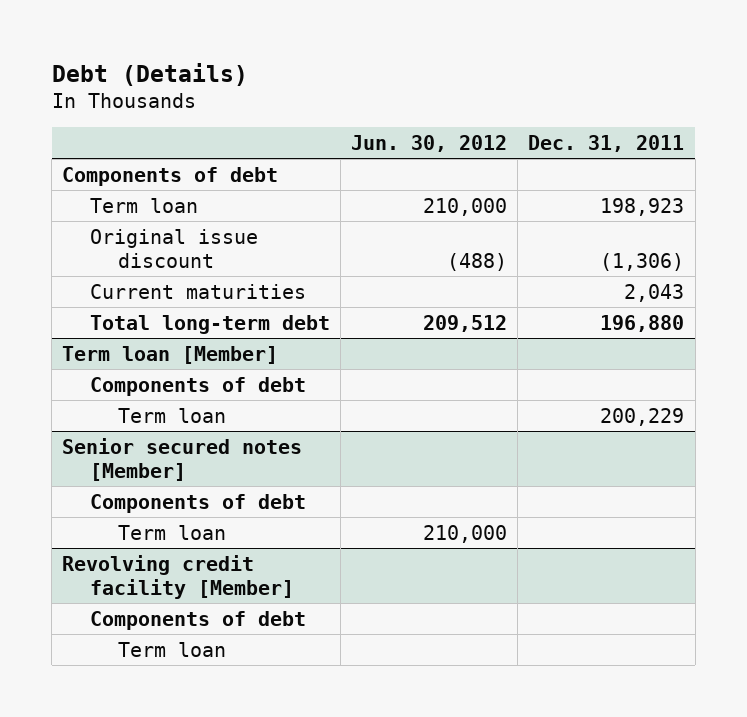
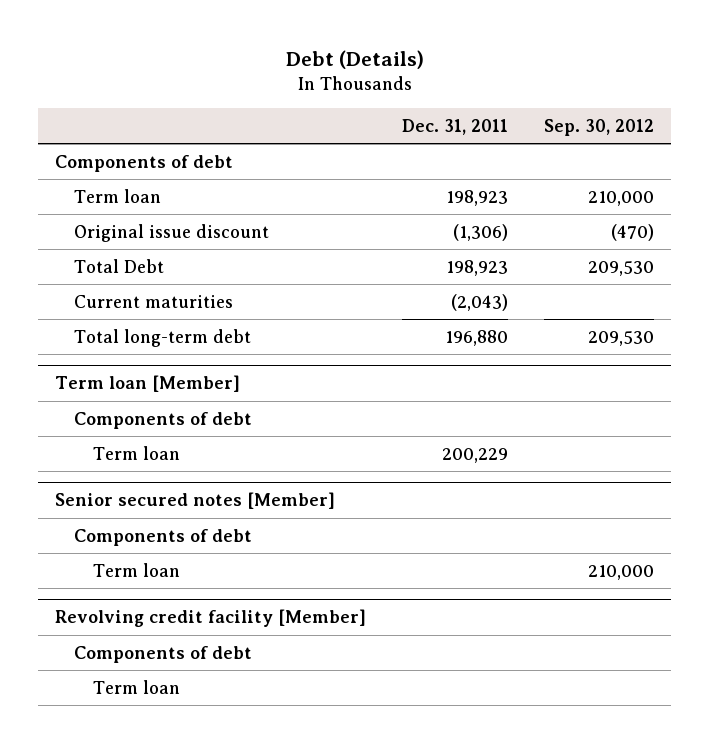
- | Jun. 30, 2012 | Dec. 31, 2011
+ | Dec. 31, 2011 | Sep. 30, 2012
- Current maturities | | 2,043
+ Total Debt | 198,923 | 209,530
+ Current maturities | (2,043) |

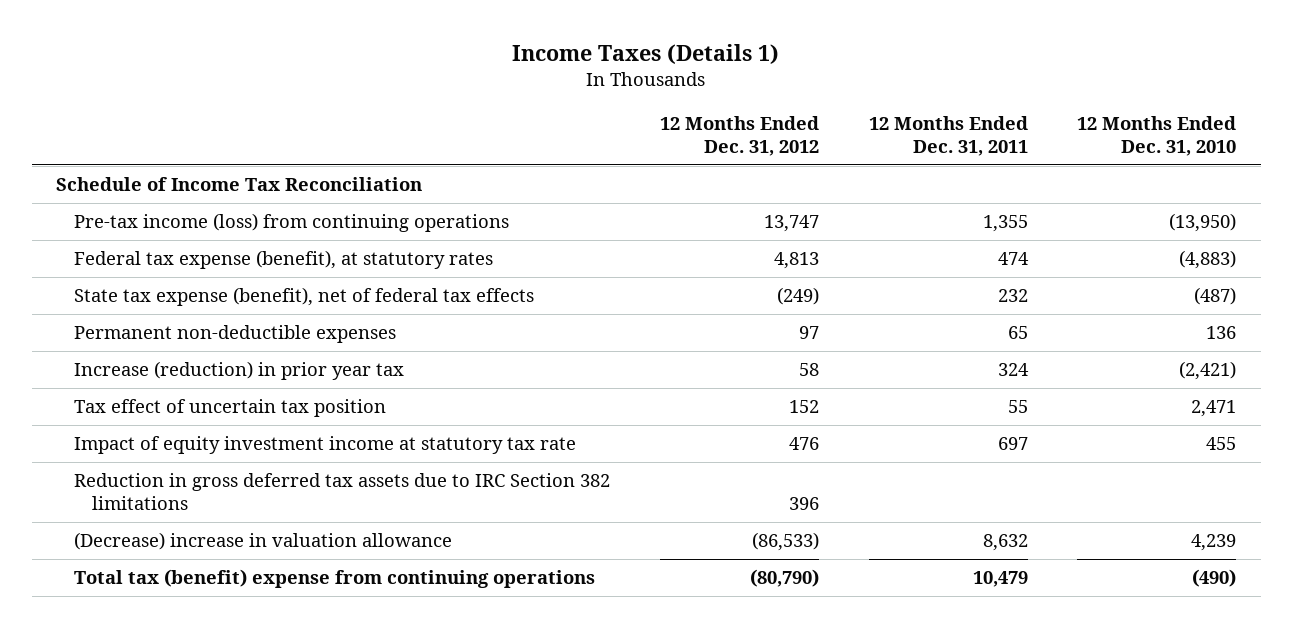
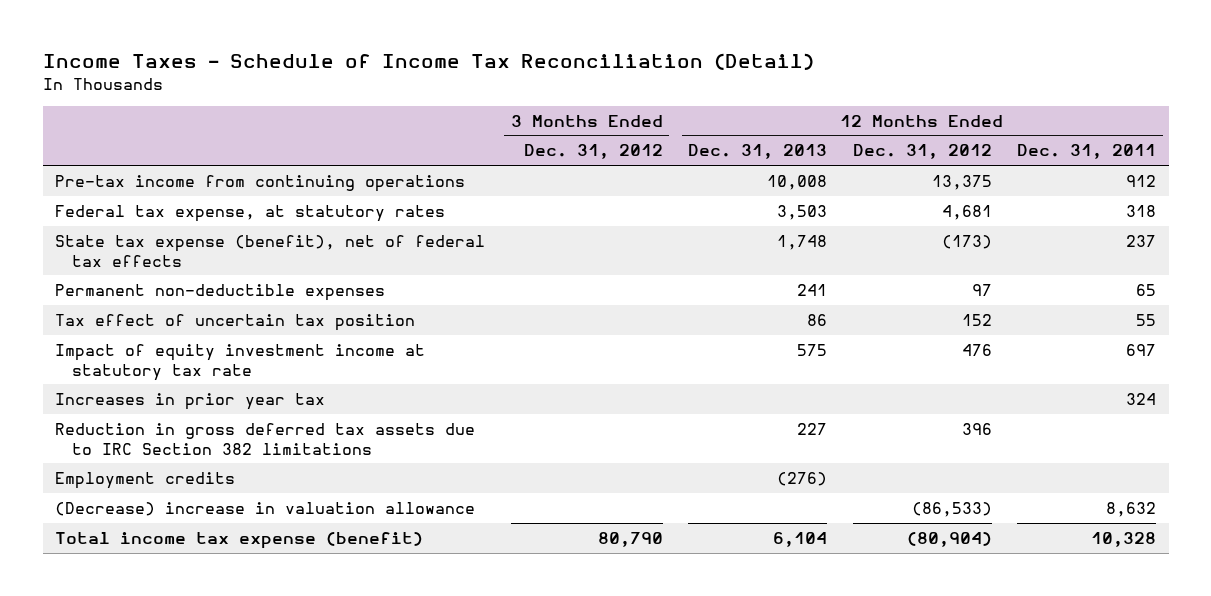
- Income Taxes (Details 1)
+ Income Taxes - Schedule of Income Tax Reconciliation (Detail)
- | 12 Months Ended Dec. 31, 2012 | 12 Months Ended Dec. 31, 2011 | 12 Months Ended Dec. 31, 2010
+ | 3 Months Ended Dec. 31, 2012 | 12 Months Ended Dec. 31, 2013 | 12 Months Ended Dec. 31, 2012 | 12 Months Ended Dec. 31, 2011
- Schedule of Income Tax Reconciliation
- Pre-tax income (loss) from continuing operations | 13,747 | 1,355 | (13,950)
- Federal tax expense (benefit), at statutory rates | 4,813 | 474 | (4,883)
- State tax expense (benefit), net of federal tax effects | (249) | 232 | (487)
+ Pre-tax income from continuing operations | | 10,008 | 13,375 | 912
+ Federal tax expense, at statutory rates | | 3,503 | 4,681 | 318
+ State tax expense (benefit), net of federal tax effects | | 1,748 | (173) | 237
- Increase (reduction) in prior year tax | 58 | 324 | (2,421)
+ Increases in prior year tax | | | | 324
+ Employment credits | | (276) | |
- Total tax (benefit) expense from continuing operations | (80,790) | 10,479 | (490)
+ Total income tax expense (benefit) | 80,790 | 6,104 | (80,904) | 10,328

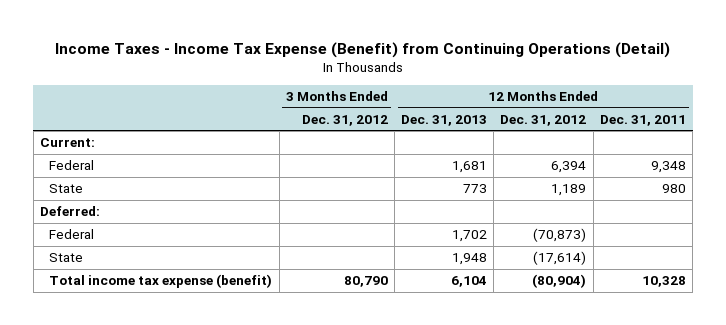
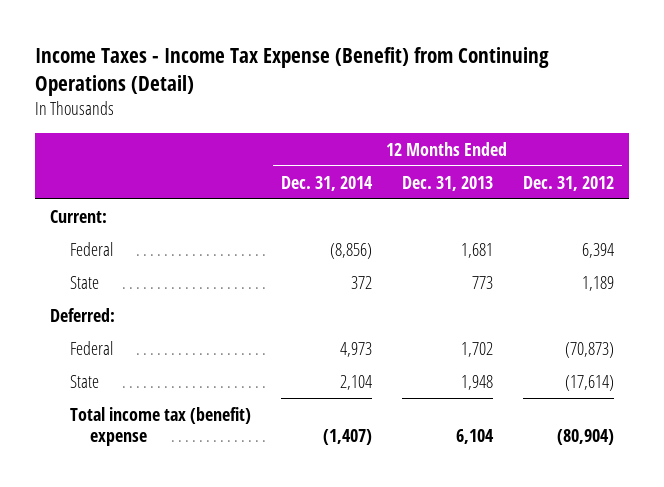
- | 3 Months Ended Dec. 31, 2012 | 12 Months Ended Dec. 31, 2013 | 12 Months Ended Dec. 31, 2012 | 12 Months Ended Dec. 31, 2011
+ | 12 Months Ended Dec. 31, 2014 | 12 Months Ended Dec. 31, 2013 | 12 Months Ended Dec. 31, 2012
- Total income tax expense (benefit) | 80,790 | 6,104 | (80,904) | 10,328
+ Total income tax (benefit) expense | (1,407) | 6,104 | (80,904)

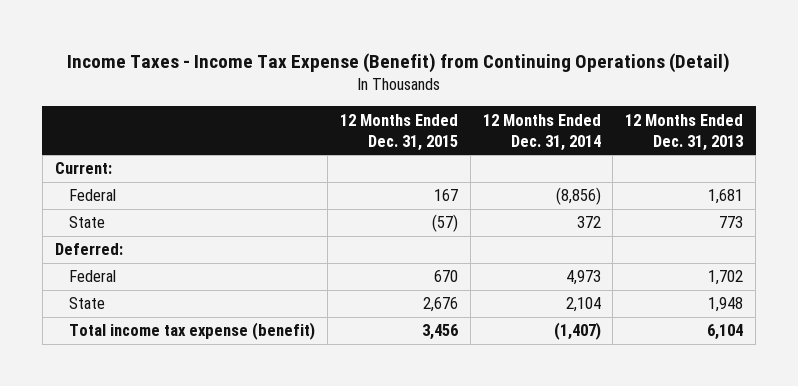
- | 12 Months Ended Dec. 31, 2014 | 12 Months Ended Dec. 31, 2013 | 12 Months Ended Dec. 31, 2012
+ | 12 Months Ended Dec. 31, 2015 | 12 Months Ended Dec. 31, 2014 | 12 Months Ended Dec. 31, 2013
- Total income tax (benefit) expense | (1,407) | 6,104 | (80,904)
+ Total income tax expense (benefit) | 3,456 | (1,407) | 6,104

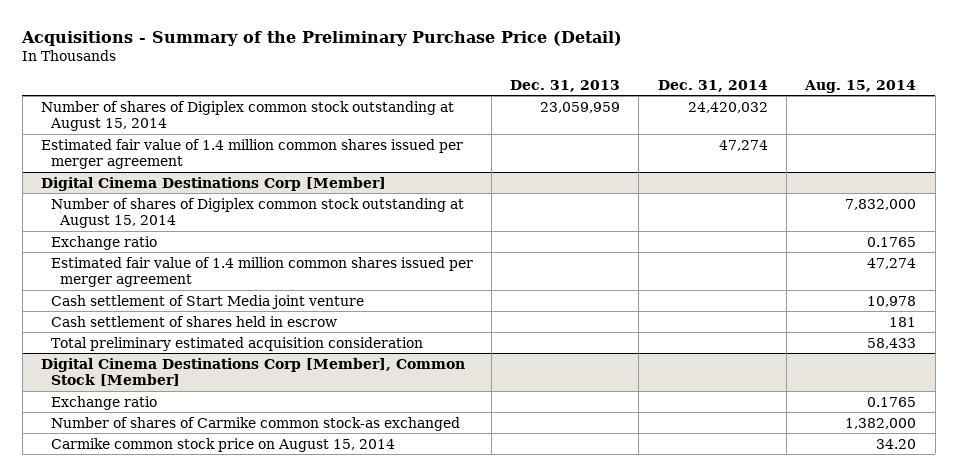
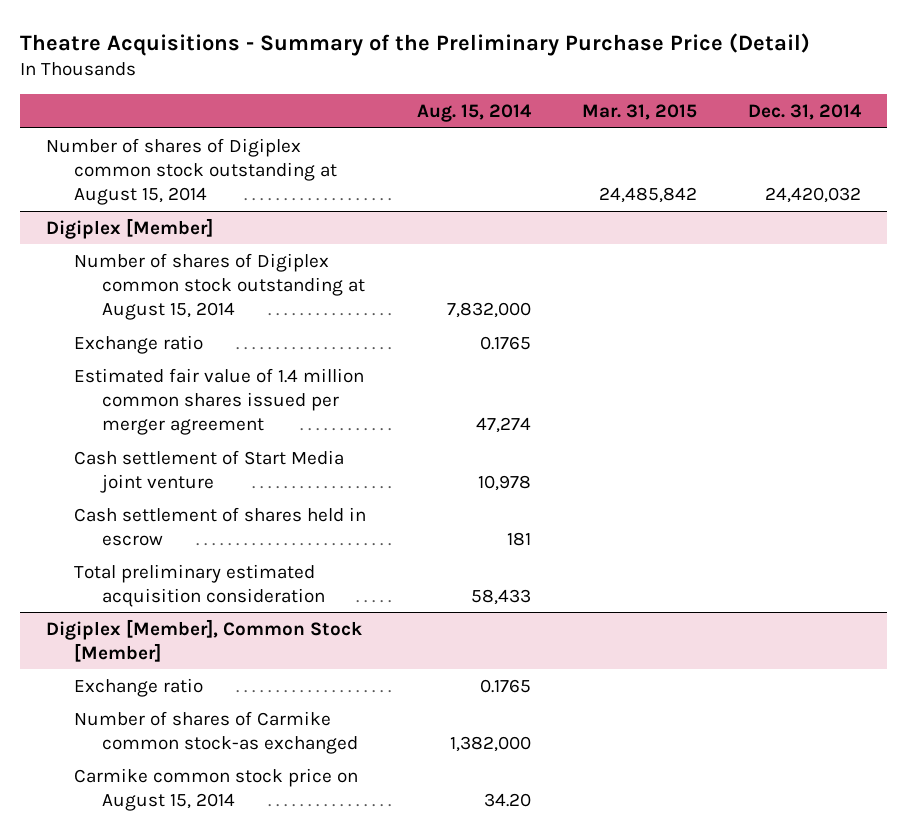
- Acquisitions - Summary of the Preliminary Purchase Price (Detail)
+ Theatre Acquisitions - Summary of the Preliminary Purchase Price (Detail)
- | Dec. 31, 2013 | Dec. 31, 2014 | Aug. 15, 2014
+ | Aug. 15, 2014 | Mar. 31, 2015 | Dec. 31, 2014
- Estimated fair value of 1.4 million common shares issued per merger agreement | | 47,274 |
- Digital Cinema Destinations Corp [Member]
+ Digiplex [Member]
- Digital Cinema Destinations Corp [Member], Common Stock [Member]
+ Digiplex [Member], Common Stock [Member]

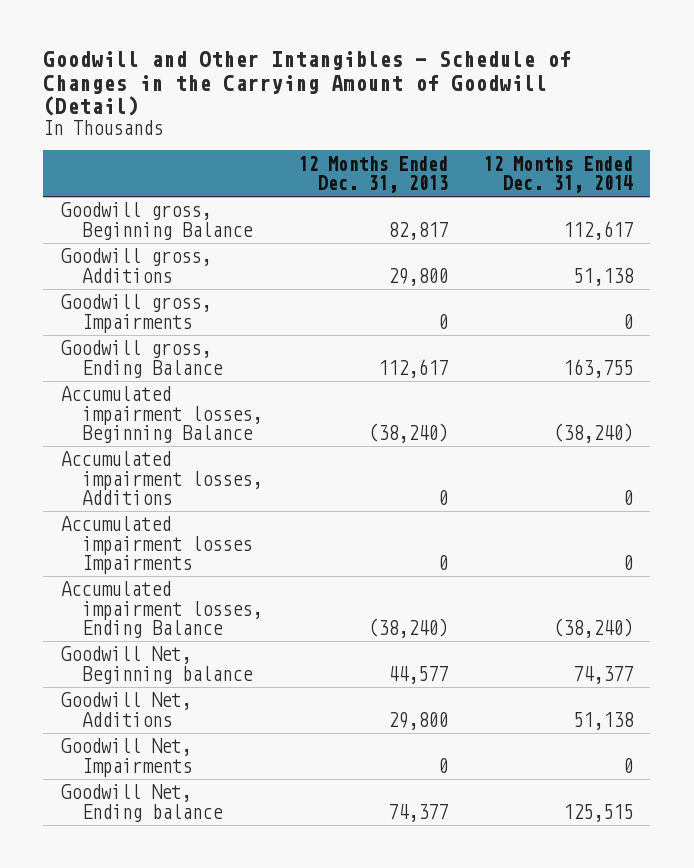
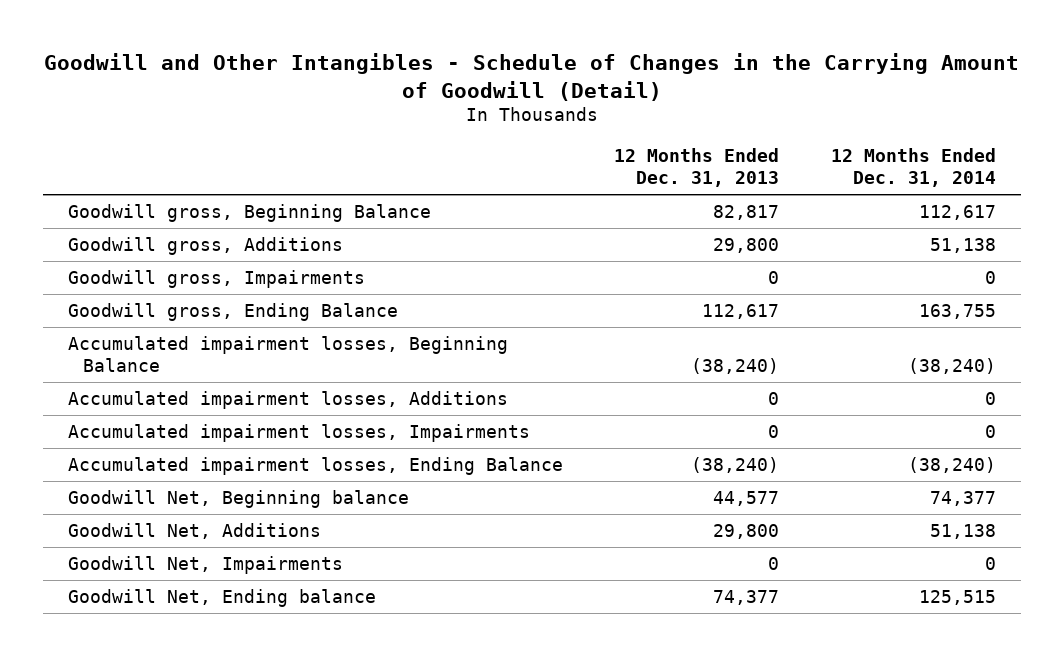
- Accumulated impairment losses Impairments | 0 | 0
+ Accumulated impairment losses, Impairments | 0 | 0

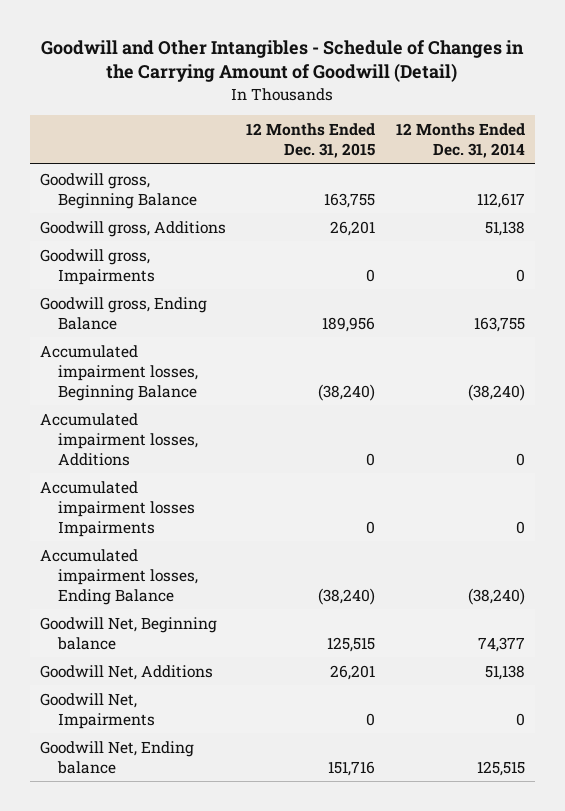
- | 12 Months Ended Dec. 31, 2013 | 12 Months Ended Dec. 31, 2014
+ | 12 Months Ended Dec. 31, 2015 | 12 Months Ended Dec. 31, 2014
- Accumulated impairment losses, Impairments | 0 | 0
+ Accumulated impairment losses Impairments | 0 | 0

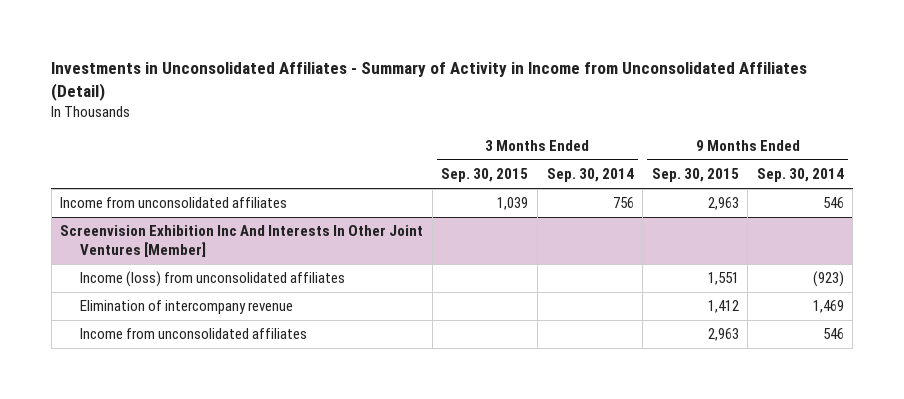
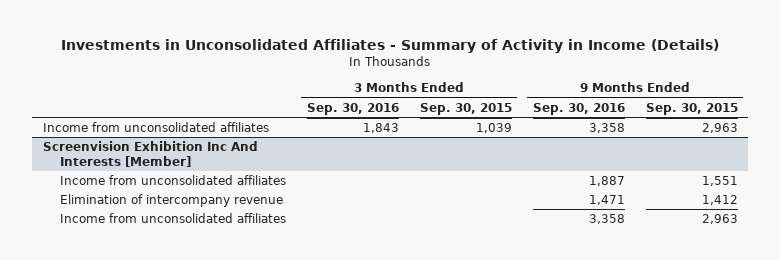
- Investments in Unconsolidated Affiliates - Summary of Activity in Income from Unconsolidated Affiliates (Detail)
+ Investments in Unconsolidated Affiliates - Summary of Activity in Income (Details)
- | 3 Months Ended Sep. 30, 2015 | 3 Months Ended Sep. 30, 2014 | 9 Months Ended Sep. 30, 2015 | 9 Months Ended Sep. 30, 2014
+ | 3 Months Ended Sep. 30, 2016 | 3 Months Ended Sep. 30, 2015 | 9 Months Ended Sep. 30, 2016 | 9 Months Ended Sep. 30, 2015
- Screenvision Exhibition Inc And Interests In Other Joint Ventures [Member]
- Income (loss) from unconsolidated affiliates | | | 1,551 | (923)
+ Screenvision Exhibition Inc And Interests [Member]
+ Income from unconsolidated affiliates | | | 1,887 | 1,551

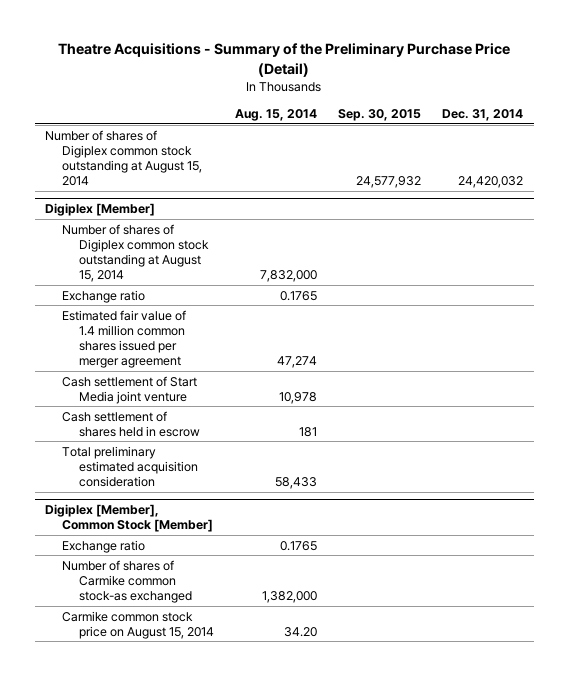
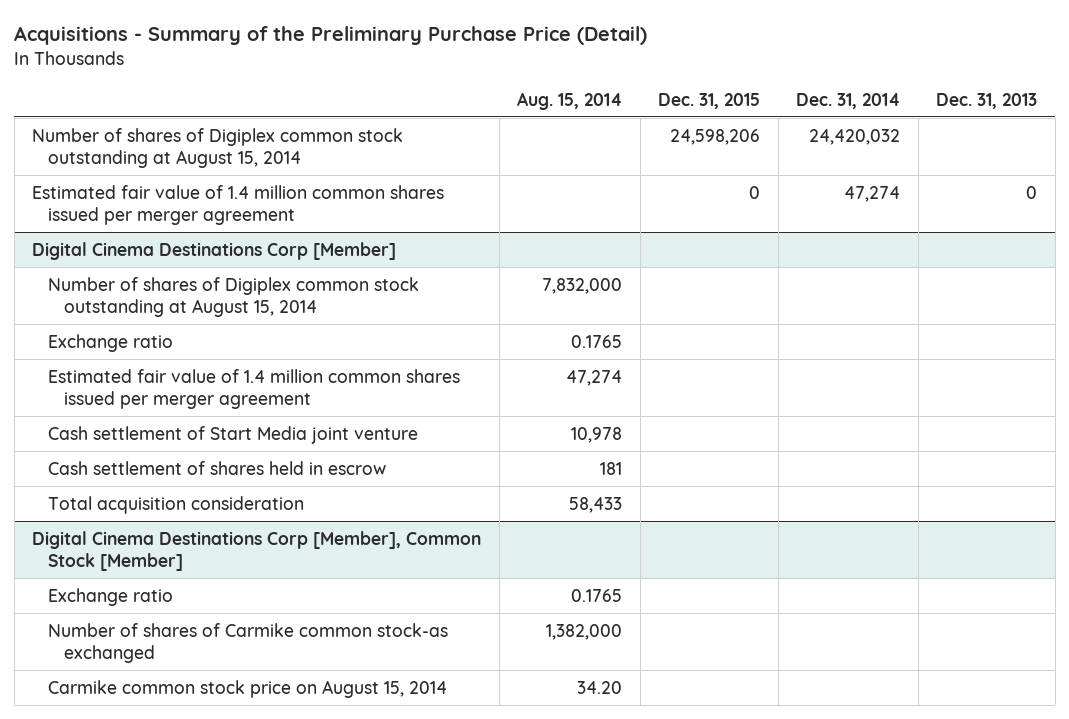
- Theatre Acquisitions - Summary of the Preliminary Purchase Price (Detail)
+ Acquisitions - Summary of the Preliminary Purchase Price (Detail)
- | Aug. 15, 2014 | Sep. 30, 2015 | Dec. 31, 2014
+ | Aug. 15, 2014 | Dec. 31, 2015 | Dec. 31, 2014 | Dec. 31, 2013
- Digiplex [Member]
+ Estimated fair value of 1.4 million common shares issued per merger agreement | | 0 | 47,274 | 0
+ Digital Cinema Destinations Corp [Member]
- Total preliminary estimated acquisition consideration | 58,433 | |
- Digiplex [Member], Common Stock [Member]
+ Total acquisition consideration | 58,433 | | |
+ Digital Cinema Destinations Corp [Member], Common Stock [Member]

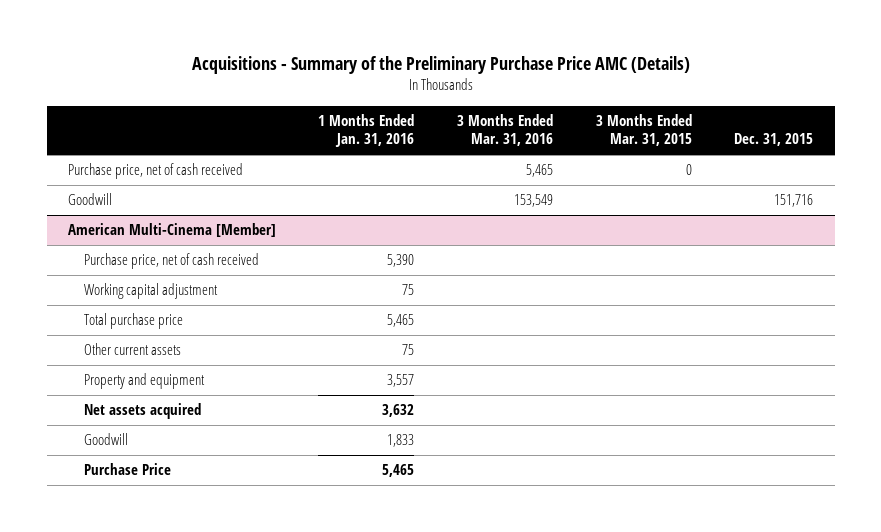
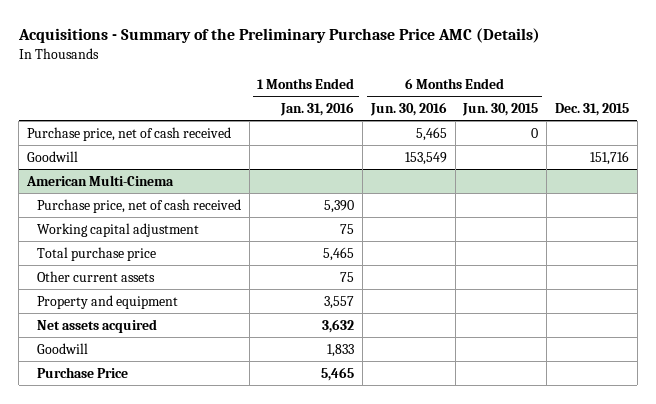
- | 1 Months Ended Jan. 31, 2016 | 3 Months Ended Mar. 31, 2016 | 3 Months Ended Mar. 31, 2015 | Dec. 31, 2015
+ | 1 Months Ended Jan. 31, 2016 | 6 Months Ended Jun. 30, 2016 | 6 Months Ended Jun. 30, 2015 | Dec. 31, 2015
- American Multi-Cinema [Member]
+ American Multi-Cinema

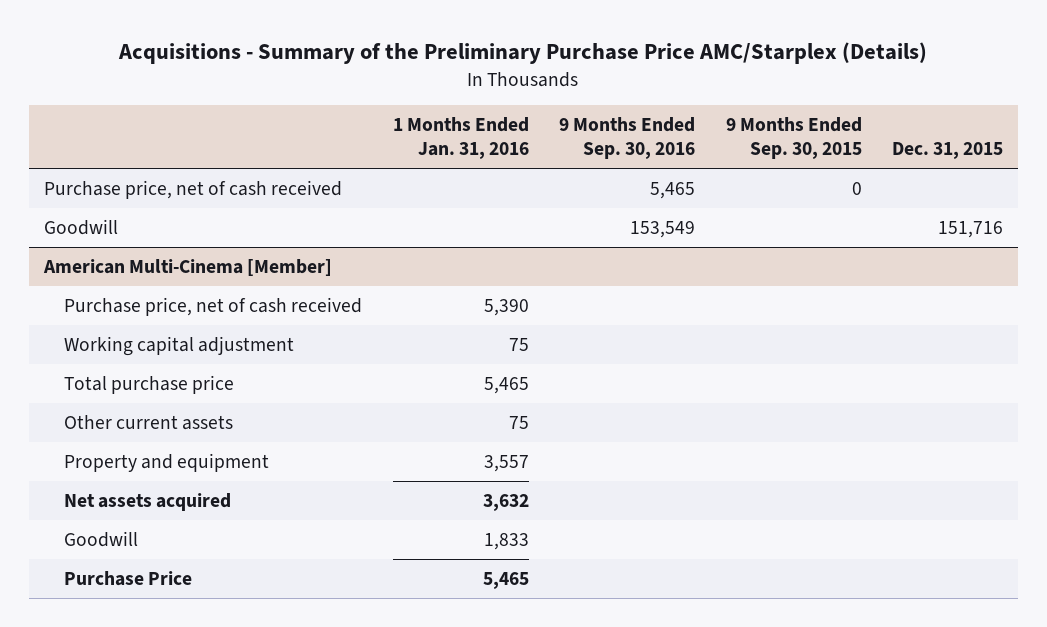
- Acquisitions - Summary of the Preliminary Purchase Price AMC (Details)
+ Acquisitions - Summary of the Preliminary Purchase Price AMC/Starplex (Details)
- | 1 Months Ended Jan. 31, 2016 | 6 Months Ended Jun. 30, 2016 | 6 Months Ended Jun. 30, 2015 | Dec. 31, 2015
+ | 1 Months Ended Jan. 31, 2016 | 9 Months Ended Sep. 30, 2016 | 9 Months Ended Sep. 30, 2015 | Dec. 31, 2015
- American Multi-Cinema
+ American Multi-Cinema [Member]

